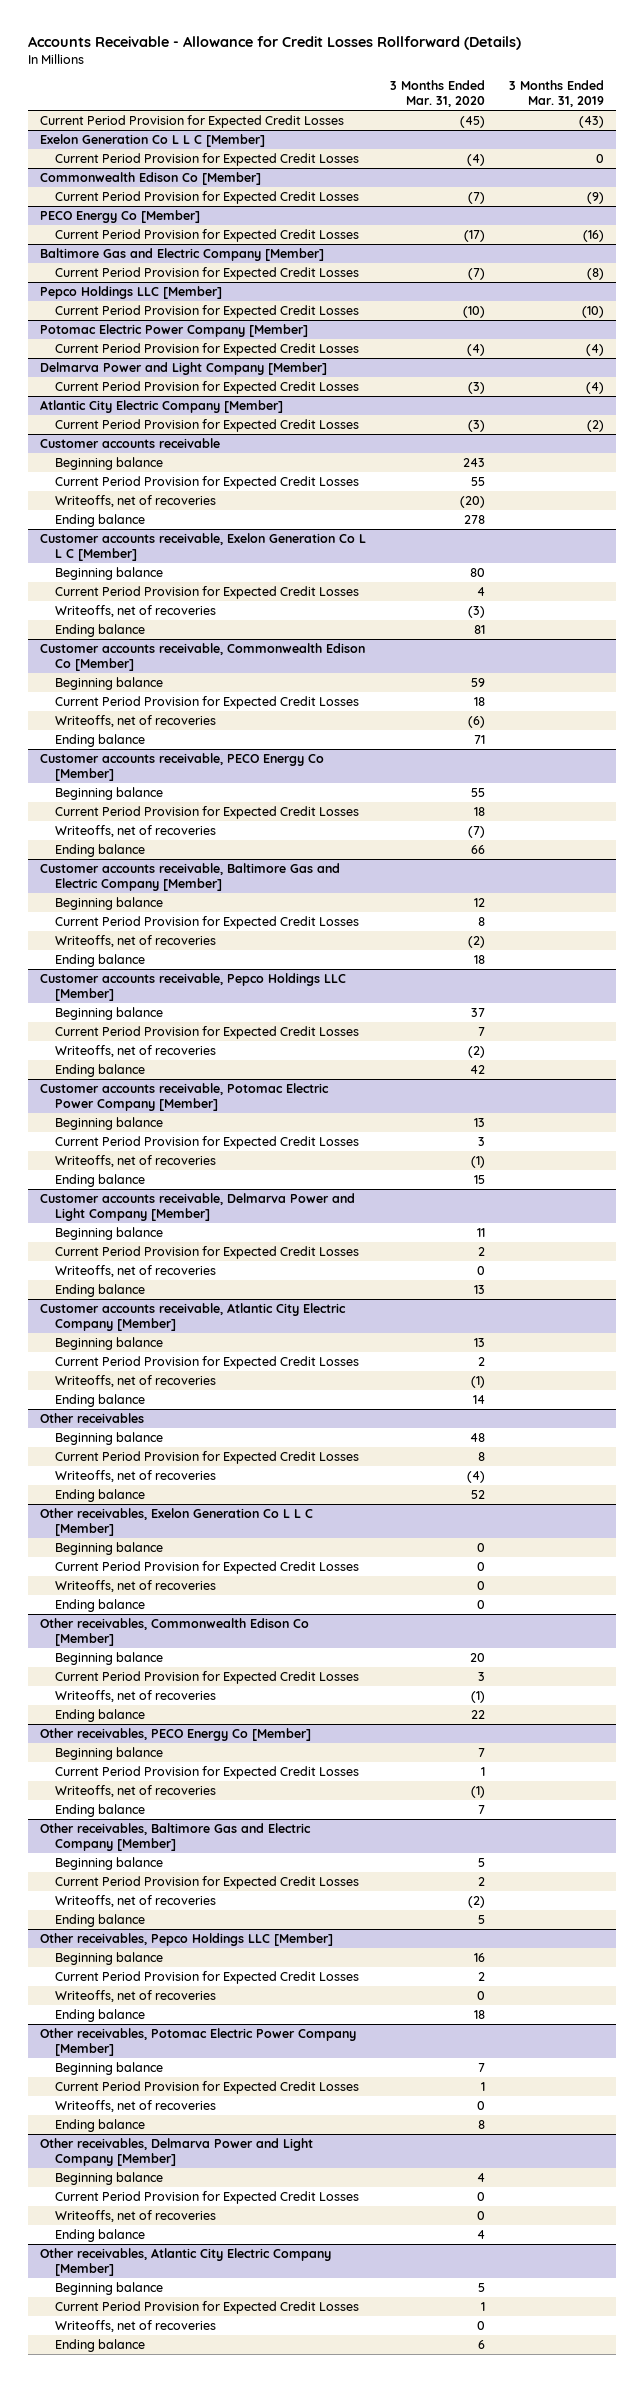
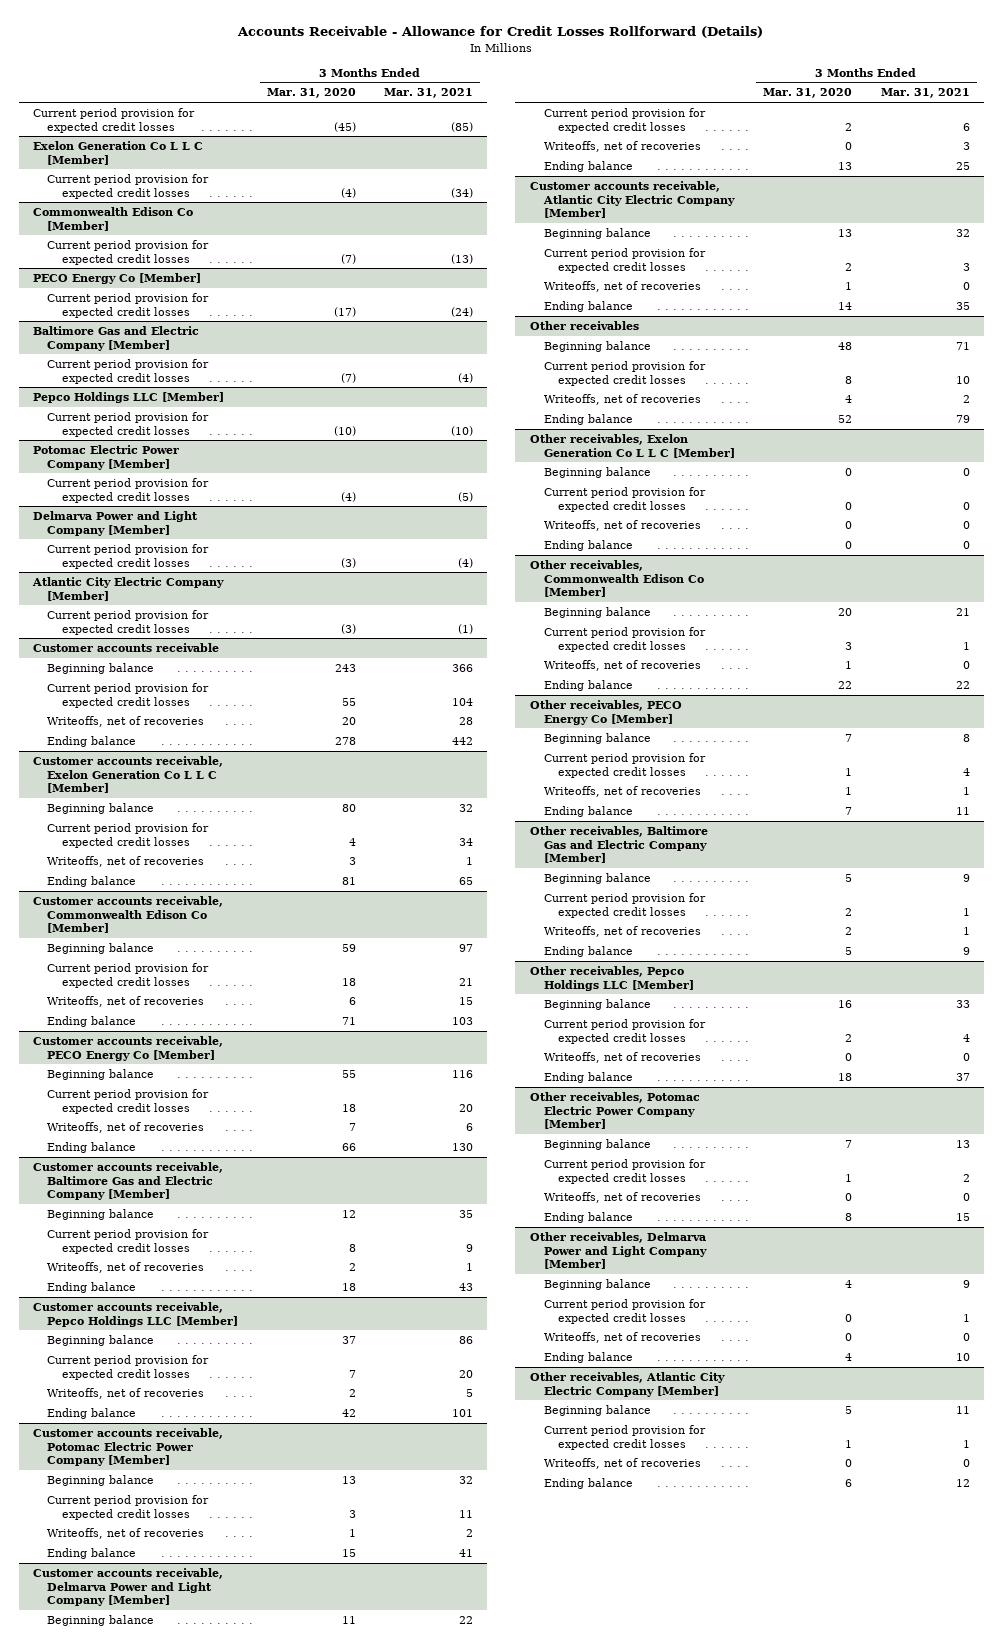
- | 3 Months Ended Mar. 31, 2020 | 3 Months Ended Mar. 31, 2019
+ | 3 Months Ended Mar. 31, 2020 | 3 Months Ended Mar. 31, 2021
- Current Period Provision for Expected Credit Losses | (45) | (43)
+ Current period provision for expected credit losses | (45) | (85)
@ Exelon Generation Co L L C [Member]
- Current Period Provision for Expected Credit Losses | (4) | 0
+ Current period provision for expected credit losses | (4) | (34)
@ Commonwealth Edison Co [Member]
- Current Period Provision for Expected Credit Losses | (7) | (9)
+ Current period provision for expected credit losses | (7) | (13)
@ PECO Energy Co [Member]
- Current Period Provision for Expected Credit Losses | (17) | (16)
+ Current period provision for expected credit losses | (17) | (24)
@ Baltimore Gas and Electric Company [Member]
- Current Period Provision for Expected Credit Losses | (7) | (8)
+ Current period provision for expected credit losses | (7) | (4)
@ Pepco Holdings LLC [Member]
- Current Period Provision for Expected Credit Losses | (10) | (10)
+ Current period provision for expected credit losses | (10) | (10)
@ Potomac Electric Power Company [Member]
- Current Period Provision for Expected Credit Losses | (4) | (4)
+ Current period provision for expected credit losses | (4) | (5)
@ Delmarva Power and Light Company [Member]
- Current Period Provision for Expected Credit Losses | (3) | (4)
+ Current period provision for expected credit losses | (3) | (4)
@ Atlantic City Electric Company [Member]
- Current Period Provision for Expected Credit Losses | (3) | (2)
+ Current period provision for expected credit losses | (3) | (1)
@ Customer accounts receivable
- Current Period Provision for Expected Credit Losses | 55 |
- Writeoffs, net of recoveries | (20) |
+ Current period provision for expected credit losses | 55 | 104
+ Writeoffs, net of recoveries | 20 | 28
@ Customer accounts receivable, Exelon Generation Co L L C [Member]
- Current Period Provision for Expected Credit Losses | 4 |
- Writeoffs, net of recoveries | (3) |
+ Current period provision for expected credit losses | 4 | 34
+ Writeoffs, net of recoveries | 3 | 1
@ Customer accounts receivable, Commonwealth Edison Co [Member]
- Current Period Provision for Expected Credit Losses | 18 |
- Writeoffs, net of recoveries | (6) |
+ Current period provision for expected credit losses | 18 | 21
+ Writeoffs, net of recoveries | 6 | 15
@ Customer accounts receivable, PECO Energy Co [Member]
- Current Period Provision for Expected Credit Losses | 18 |
- Writeoffs, net of recoveries | (7) |
+ Current period provision for expected credit losses | 18 | 20
+ Writeoffs, net of recoveries | 7 | 6
@ Customer accounts receivable, Baltimore Gas and Electric Company [Member]
- Current Period Provision for Expected Credit Losses | 8 |
- Writeoffs, net of recoveries | (2) |
+ Current period provision for expected credit losses | 8 | 9
+ Writeoffs, net of recoveries | 2 | 1
@ Customer accounts receivable, Pepco Holdings LLC [Member]
- Current Period Provision for Expected Credit Losses | 7 |
- Writeoffs, net of recoveries | (2) |
+ Current period provision for expected credit losses | 7 | 20
+ Writeoffs, net of recoveries | 2 | 5
@ Customer accounts receivable, Potomac Electric Power Company [Member]
- Current Period Provision for Expected Credit Losses | 3 |
- Writeoffs, net of recoveries | (1) |
+ Current period provision for expected credit losses | 3 | 11
+ Writeoffs, net of recoveries | 1 | 2
@ Customer accounts receivable, Delmarva Power and Light Company [Member]
- Current Period Provision for Expected Credit Losses | 2 |
+ Current period provision for expected credit losses | 2 | 6
@ Customer accounts receivable, Atlantic City Electric Company [Member]
- Current Period Provision for Expected Credit Losses | 2 |
- Writeoffs, net of recoveries | (1) |
+ Current period provision for expected credit losses | 2 | 3
+ Writeoffs, net of recoveries | 1 | 0
@ Other receivables
- Current Period Provision for Expected Credit Losses | 8 |
- Writeoffs, net of recoveries | (4) |
+ Current period provision for expected credit losses | 8 | 10
+ Writeoffs, net of recoveries | 4 | 2
@ Other receivables, Exelon Generation Co L L C [Member]
- Current Period Provision for Expected Credit Losses | 0 |
+ Current period provision for expected credit losses | 0 | 0
@ Other receivables, Commonwealth Edison Co [Member]
- Current Period Provision for Expected Credit Losses | 3 |
- Writeoffs, net of recoveries | (1) |
+ Current period provision for expected credit losses | 3 | 1
+ Writeoffs, net of recoveries | 1 | 0
@ Other receivables, PECO Energy Co [Member]
- Current Period Provision for Expected Credit Losses | 1 |
- Writeoffs, net of recoveries | (1) |
+ Current period provision for expected credit losses | 1 | 4
+ Writeoffs, net of recoveries | 1 | 1
@ Other receivables, Baltimore Gas and Electric Company [Member]
- Current Period Provision for Expected Credit Losses | 2 |
- Writeoffs, net of recoveries | (2) |
+ Current period provision for expected credit losses | 2 | 1
+ Writeoffs, net of recoveries | 2 | 1
@ Other receivables, Pepco Holdings LLC [Member]
- Current Period Provision for Expected Credit Losses | 2 |
+ Current period provision for expected credit losses | 2 | 4
@ Other receivables, Potomac Electric Power Company [Member]
- Current Period Provision for Expected Credit Losses | 1 |
+ Current period provision for expected credit losses | 1 | 2
@ Other receivables, Delmarva Power and Light Company [Member]
- Current Period Provision for Expected Credit Losses | 0 |
+ Current period provision for expected credit losses | 0 | 1
@ Other receivables, Atlantic City Electric Company [Member]
- Current Period Provision for Expected Credit Losses | 1 |
+ Current period provision for expected credit losses | 1 | 1

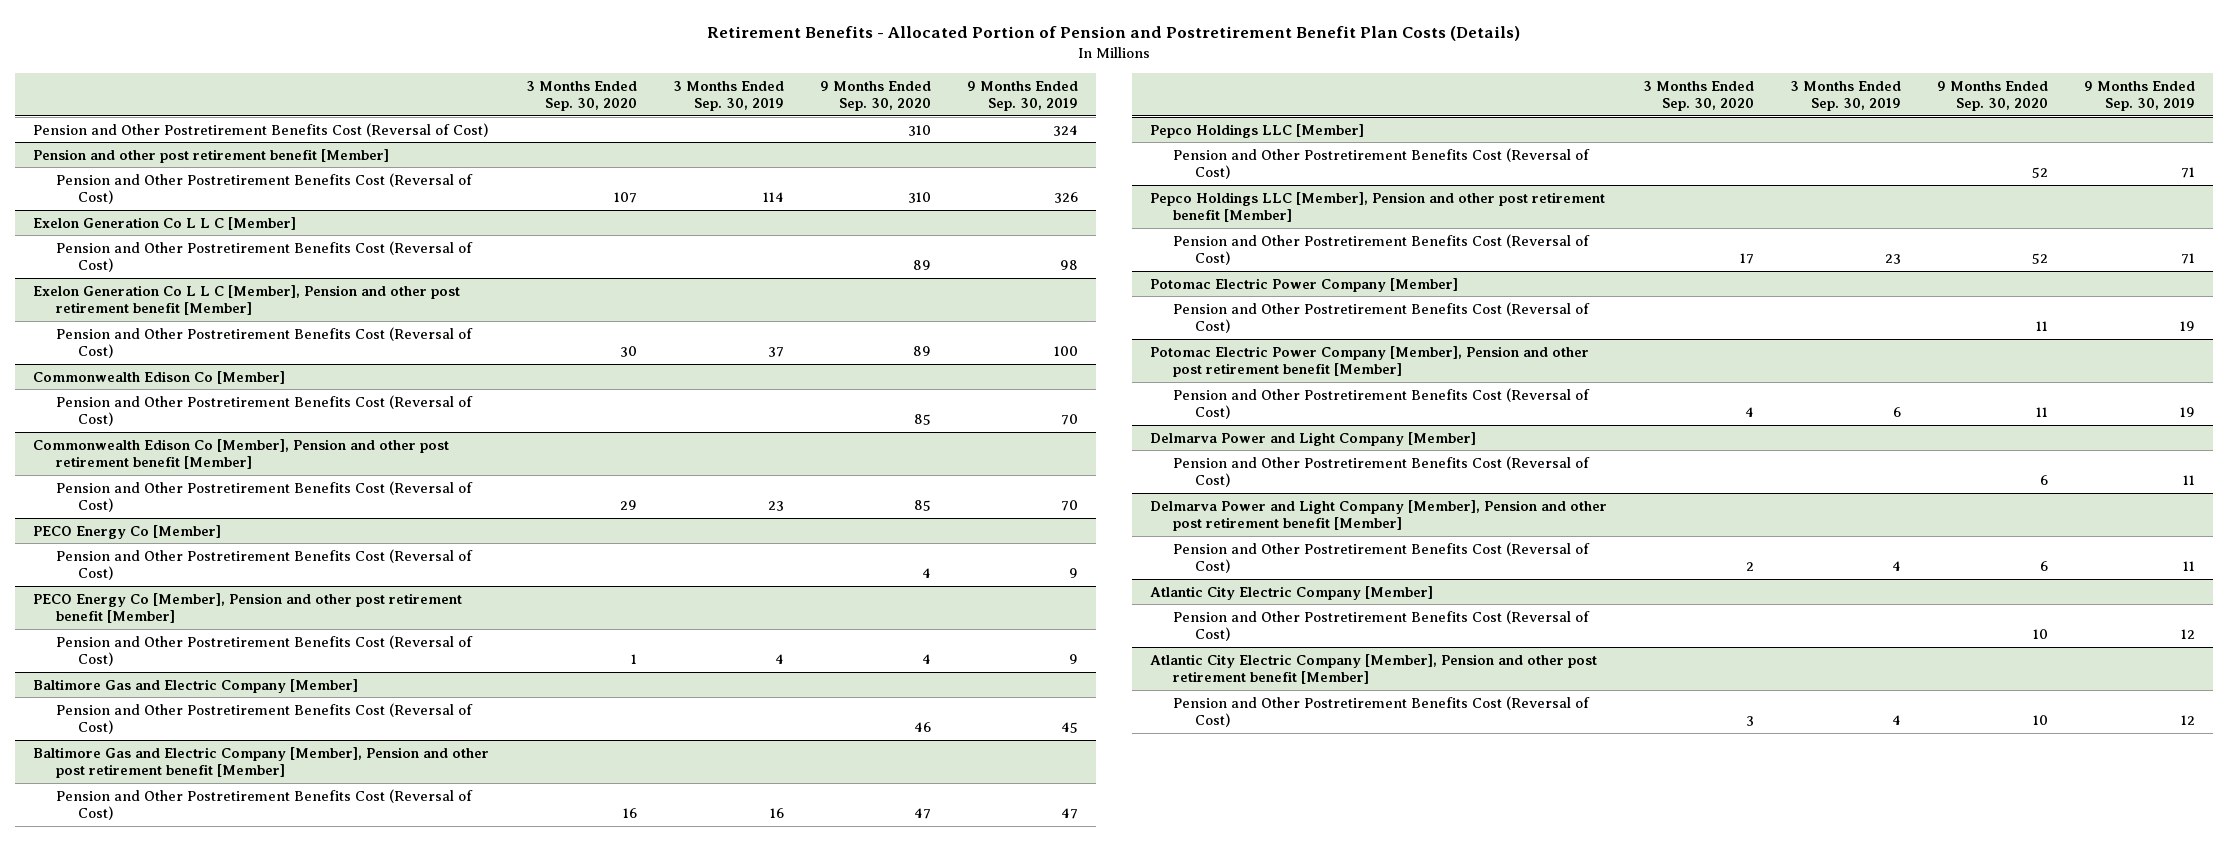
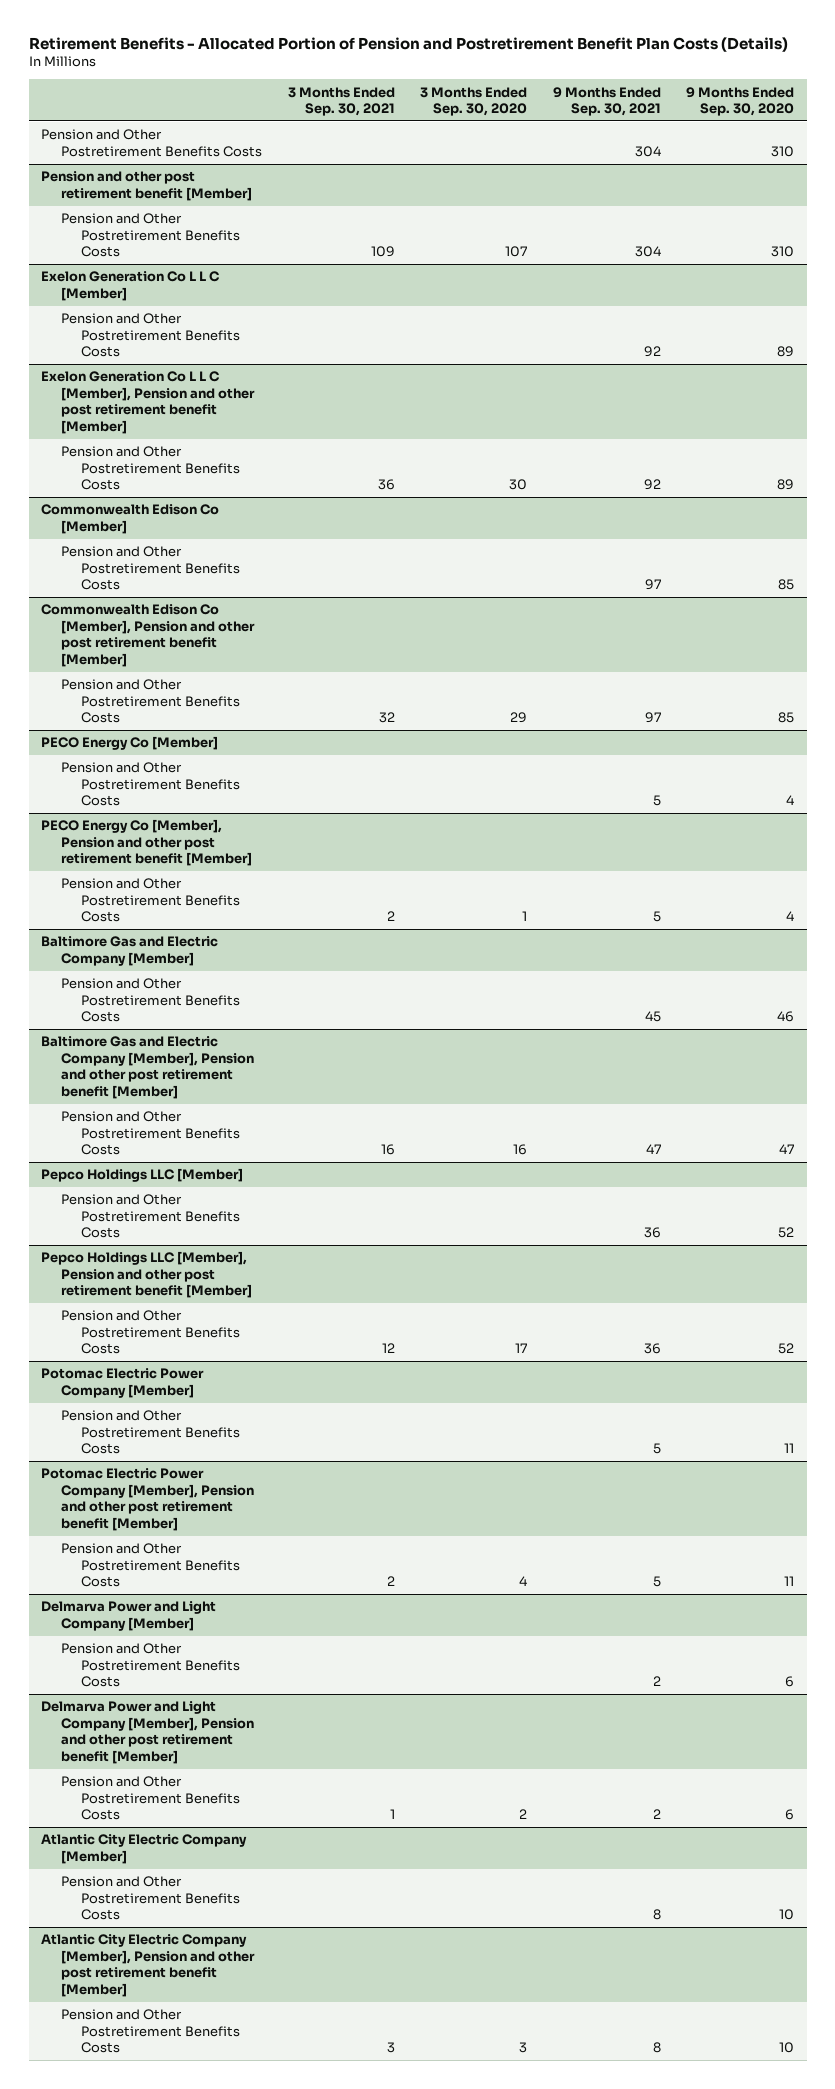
- | 3 Months Ended Sep. 30, 2020 | 3 Months Ended Sep. 30, 2019 | 9 Months Ended Sep. 30, 2020 | 9 Months Ended Sep. 30, 2019
+ | 3 Months Ended Sep. 30, 2021 | 3 Months Ended Sep. 30, 2020 | 9 Months Ended Sep. 30, 2021 | 9 Months Ended Sep. 30, 2020
- Pension and Other Postretirement Benefits Cost (Reversal of Cost) | | | 310 | 324
+ Pension and Other Postretirement Benefits Costs | | | 304 | 310
@ Pension and other post retirement benefit [Member]
- Pension and Other Postretirement Benefits Cost (Reversal of Cost) | 107 | 114 | 310 | 326
+ Pension and Other Postretirement Benefits Costs | 109 | 107 | 304 | 310
@ Exelon Generation Co L L C [Member]
- Pension and Other Postretirement Benefits Cost (Reversal of Cost) | | | 89 | 98
+ Pension and Other Postretirement Benefits Costs | | | 92 | 89
@ Exelon Generation Co L L C [Member], Pension and other post retirement benefit [Member]
- Pension and Other Postretirement Benefits Cost (Reversal of Cost) | 30 | 37 | 89 | 100
+ Pension and Other Postretirement Benefits Costs | 36 | 30 | 92 | 89
@ Commonwealth Edison Co [Member]
- Pension and Other Postretirement Benefits Cost (Reversal of Cost) | | | 85 | 70
+ Pension and Other Postretirement Benefits Costs | | | 97 | 85
@ Commonwealth Edison Co [Member], Pension and other post retirement benefit [Member]
- Pension and Other Postretirement Benefits Cost (Reversal of Cost) | 29 | 23 | 85 | 70
+ Pension and Other Postretirement Benefits Costs | 32 | 29 | 97 | 85
@ PECO Energy Co [Member]
- Pension and Other Postretirement Benefits Cost (Reversal of Cost) | | | 4 | 9
+ Pension and Other Postretirement Benefits Costs | | | 5 | 4
@ PECO Energy Co [Member], Pension and other post retirement benefit [Member]
- Pension and Other Postretirement Benefits Cost (Reversal of Cost) | 1 | 4 | 4 | 9
+ Pension and Other Postretirement Benefits Costs | 2 | 1 | 5 | 4
@ Baltimore Gas and Electric Company [Member]
- Pension and Other Postretirement Benefits Cost (Reversal of Cost) | | | 46 | 45
+ Pension and Other Postretirement Benefits Costs | | | 45 | 46
@ Baltimore Gas and Electric Company [Member], Pension and other post retirement benefit [Member]
- Pension and Other Postretirement Benefits Cost (Reversal of Cost) | 16 | 16 | 47 | 47
+ Pension and Other Postretirement Benefits Costs | 16 | 16 | 47 | 47
@ Pepco Holdings LLC [Member]
- Pension and Other Postretirement Benefits Cost (Reversal of Cost) | | | 52 | 71
+ Pension and Other Postretirement Benefits Costs | | | 36 | 52
@ Pepco Holdings LLC [Member], Pension and other post retirement benefit [Member]
- Pension and Other Postretirement Benefits Cost (Reversal of Cost) | 17 | 23 | 52 | 71
+ Pension and Other Postretirement Benefits Costs | 12 | 17 | 36 | 52
@ Potomac Electric Power Company [Member]
- Pension and Other Postretirement Benefits Cost (Reversal of Cost) | | | 11 | 19
+ Pension and Other Postretirement Benefits Costs | | | 5 | 11
@ Potomac Electric Power Company [Member], Pension and other post retirement benefit [Member]
- Pension and Other Postretirement Benefits Cost (Reversal of Cost) | 4 | 6 | 11 | 19
+ Pension and Other Postretirement Benefits Costs | 2 | 4 | 5 | 11
@ Delmarva Power and Light Company [Member]
- Pension and Other Postretirement Benefits Cost (Reversal of Cost) | | | 6 | 11
+ Pension and Other Postretirement Benefits Costs | | | 2 | 6
@ Delmarva Power and Light Company [Member], Pension and other post retirement benefit [Member]
- Pension and Other Postretirement Benefits Cost (Reversal of Cost) | 2 | 4 | 6 | 11
+ Pension and Other Postretirement Benefits Costs | 1 | 2 | 2 | 6
@ Atlantic City Electric Company [Member]
- Pension and Other Postretirement Benefits Cost (Reversal of Cost) | | | 10 | 12
+ Pension and Other Postretirement Benefits Costs | | | 8 | 10
@ Atlantic City Electric Company [Member], Pension and other post retirement benefit [Member]
- Pension and Other Postretirement Benefits Cost (Reversal of Cost) | 3 | 4 | 10 | 12
+ Pension and Other Postretirement Benefits Costs | 3 | 3 | 8 | 10

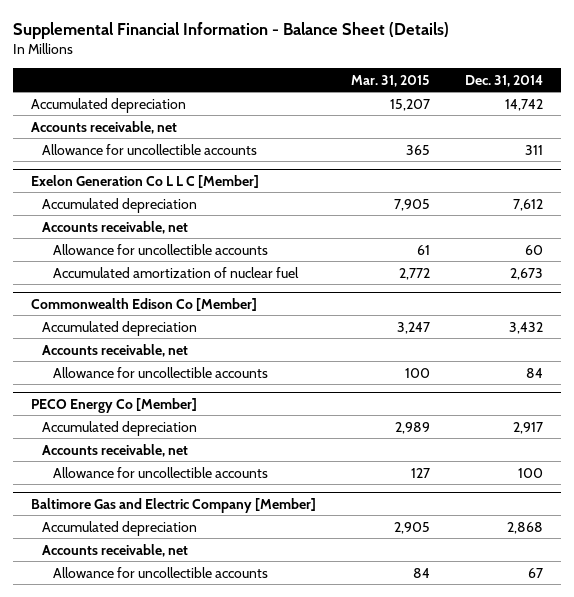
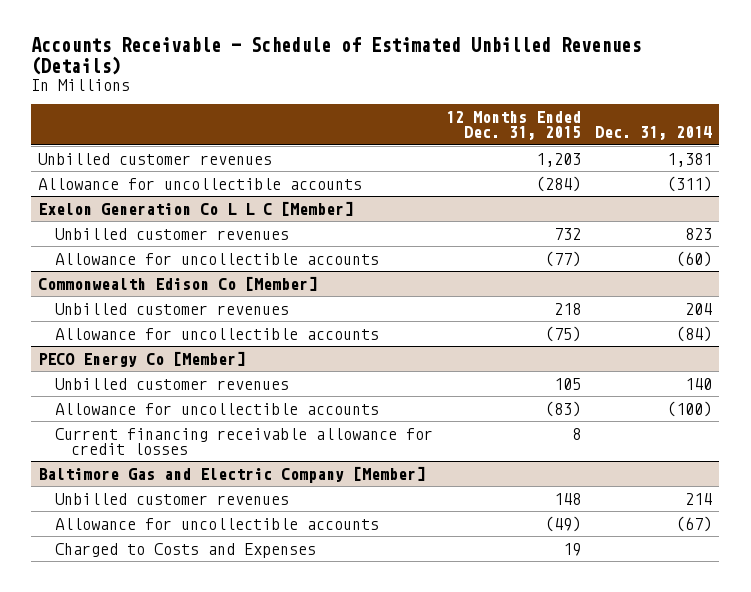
- Supplemental Financial Information - Balance Sheet (Details)
+ Accounts Receivable - Schedule of Estimated Unbilled Revenues (Details)
- | Mar. 31, 2015 | Dec. 31, 2014
+ | 12 Months Ended Dec. 31, 2015 | Dec. 31, 2014
- Accumulated depreciation | 15,207 | 14,742
- Accounts receivable, net
- Allowance for uncollectible accounts | 365 | 311
+ Unbilled customer revenues | 1,203 | 1,381
+ Allowance for uncollectible accounts | (284) | (311)
@ Exelon Generation Co L L C [Member]
- Accumulated depreciation | 7,905 | 7,612
- Accounts receivable, net
- Allowance for uncollectible accounts | 61 | 60
- Accumulated amortization of nuclear fuel | 2,772 | 2,673
+ Unbilled customer revenues | 732 | 823
+ Allowance for uncollectible accounts | (77) | (60)
@ Commonwealth Edison Co [Member]
- Accumulated depreciation | 3,247 | 3,432
- Accounts receivable, net
- Allowance for uncollectible accounts | 100 | 84
+ Unbilled customer revenues | 218 | 204
+ Allowance for uncollectible accounts | (75) | (84)
@ PECO Energy Co [Member]
- Accumulated depreciation | 2,989 | 2,917
- Accounts receivable, net
- Allowance for uncollectible accounts | 127 | 100
+ Unbilled customer revenues | 105 | 140
+ Allowance for uncollectible accounts | (83) | (100)
+ Current financing receivable allowance for credit losses | 8 |
@ Baltimore Gas and Electric Company [Member]
- Accumulated depreciation | 2,905 | 2,868
- Accounts receivable, net
- Allowance for uncollectible accounts | 84 | 67
+ Unbilled customer revenues | 148 | 214
+ Allowance for uncollectible accounts | (49) | (67)
+ Charged to Costs and Expenses | 19 |

